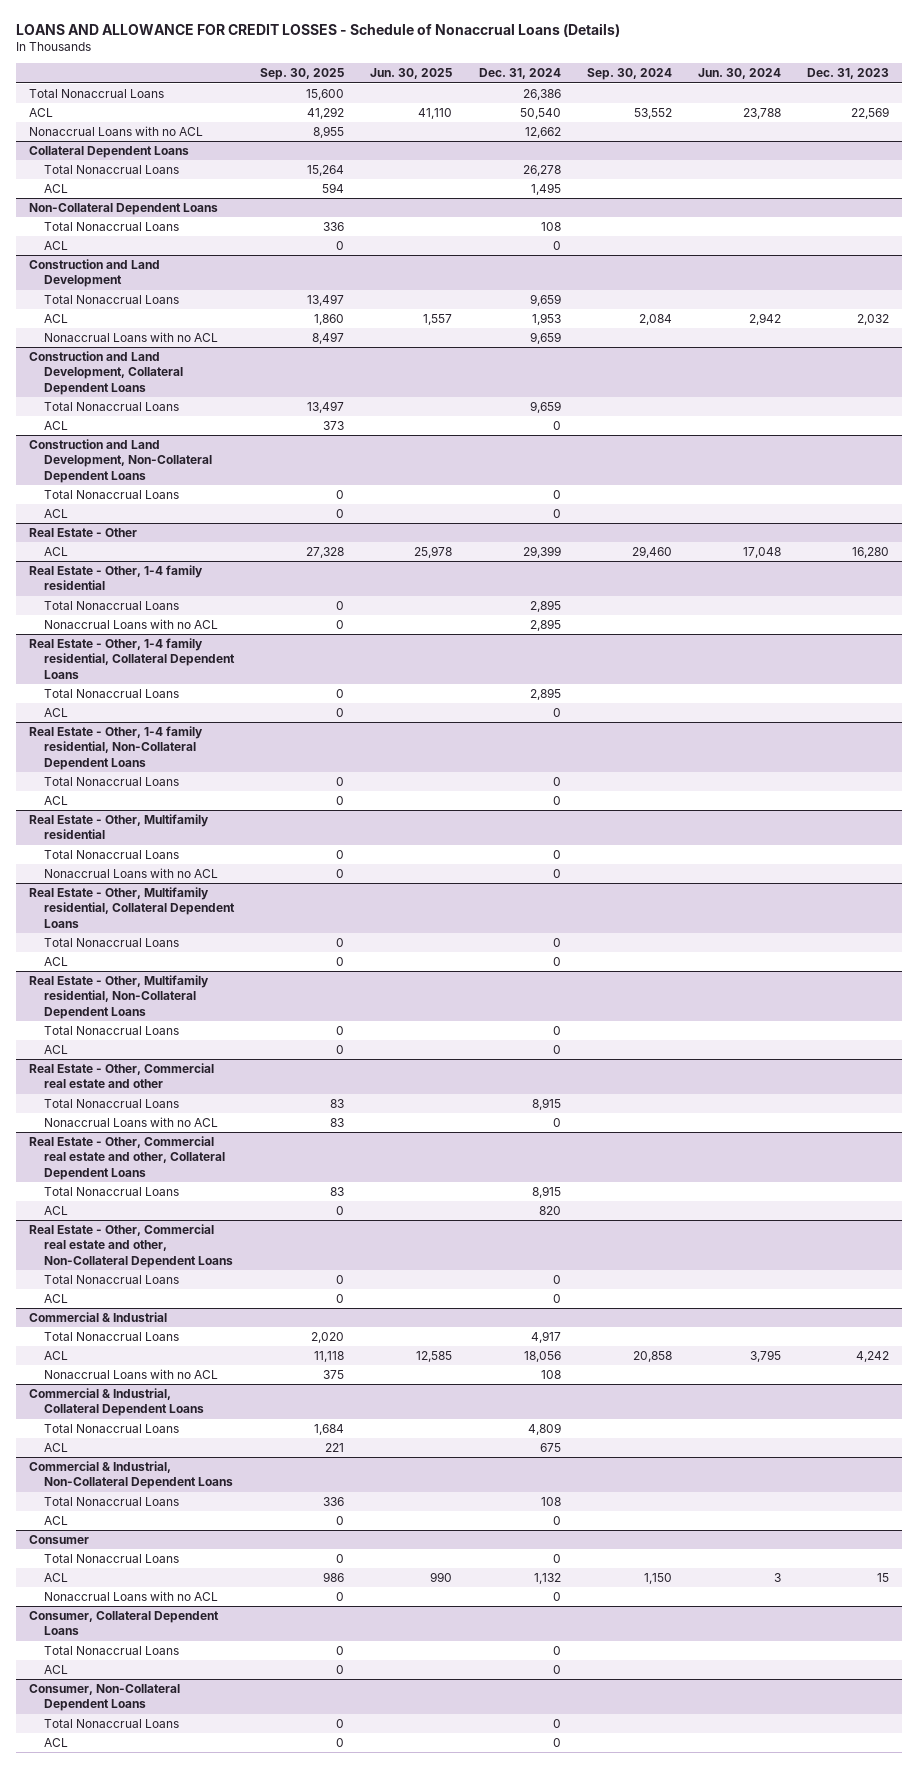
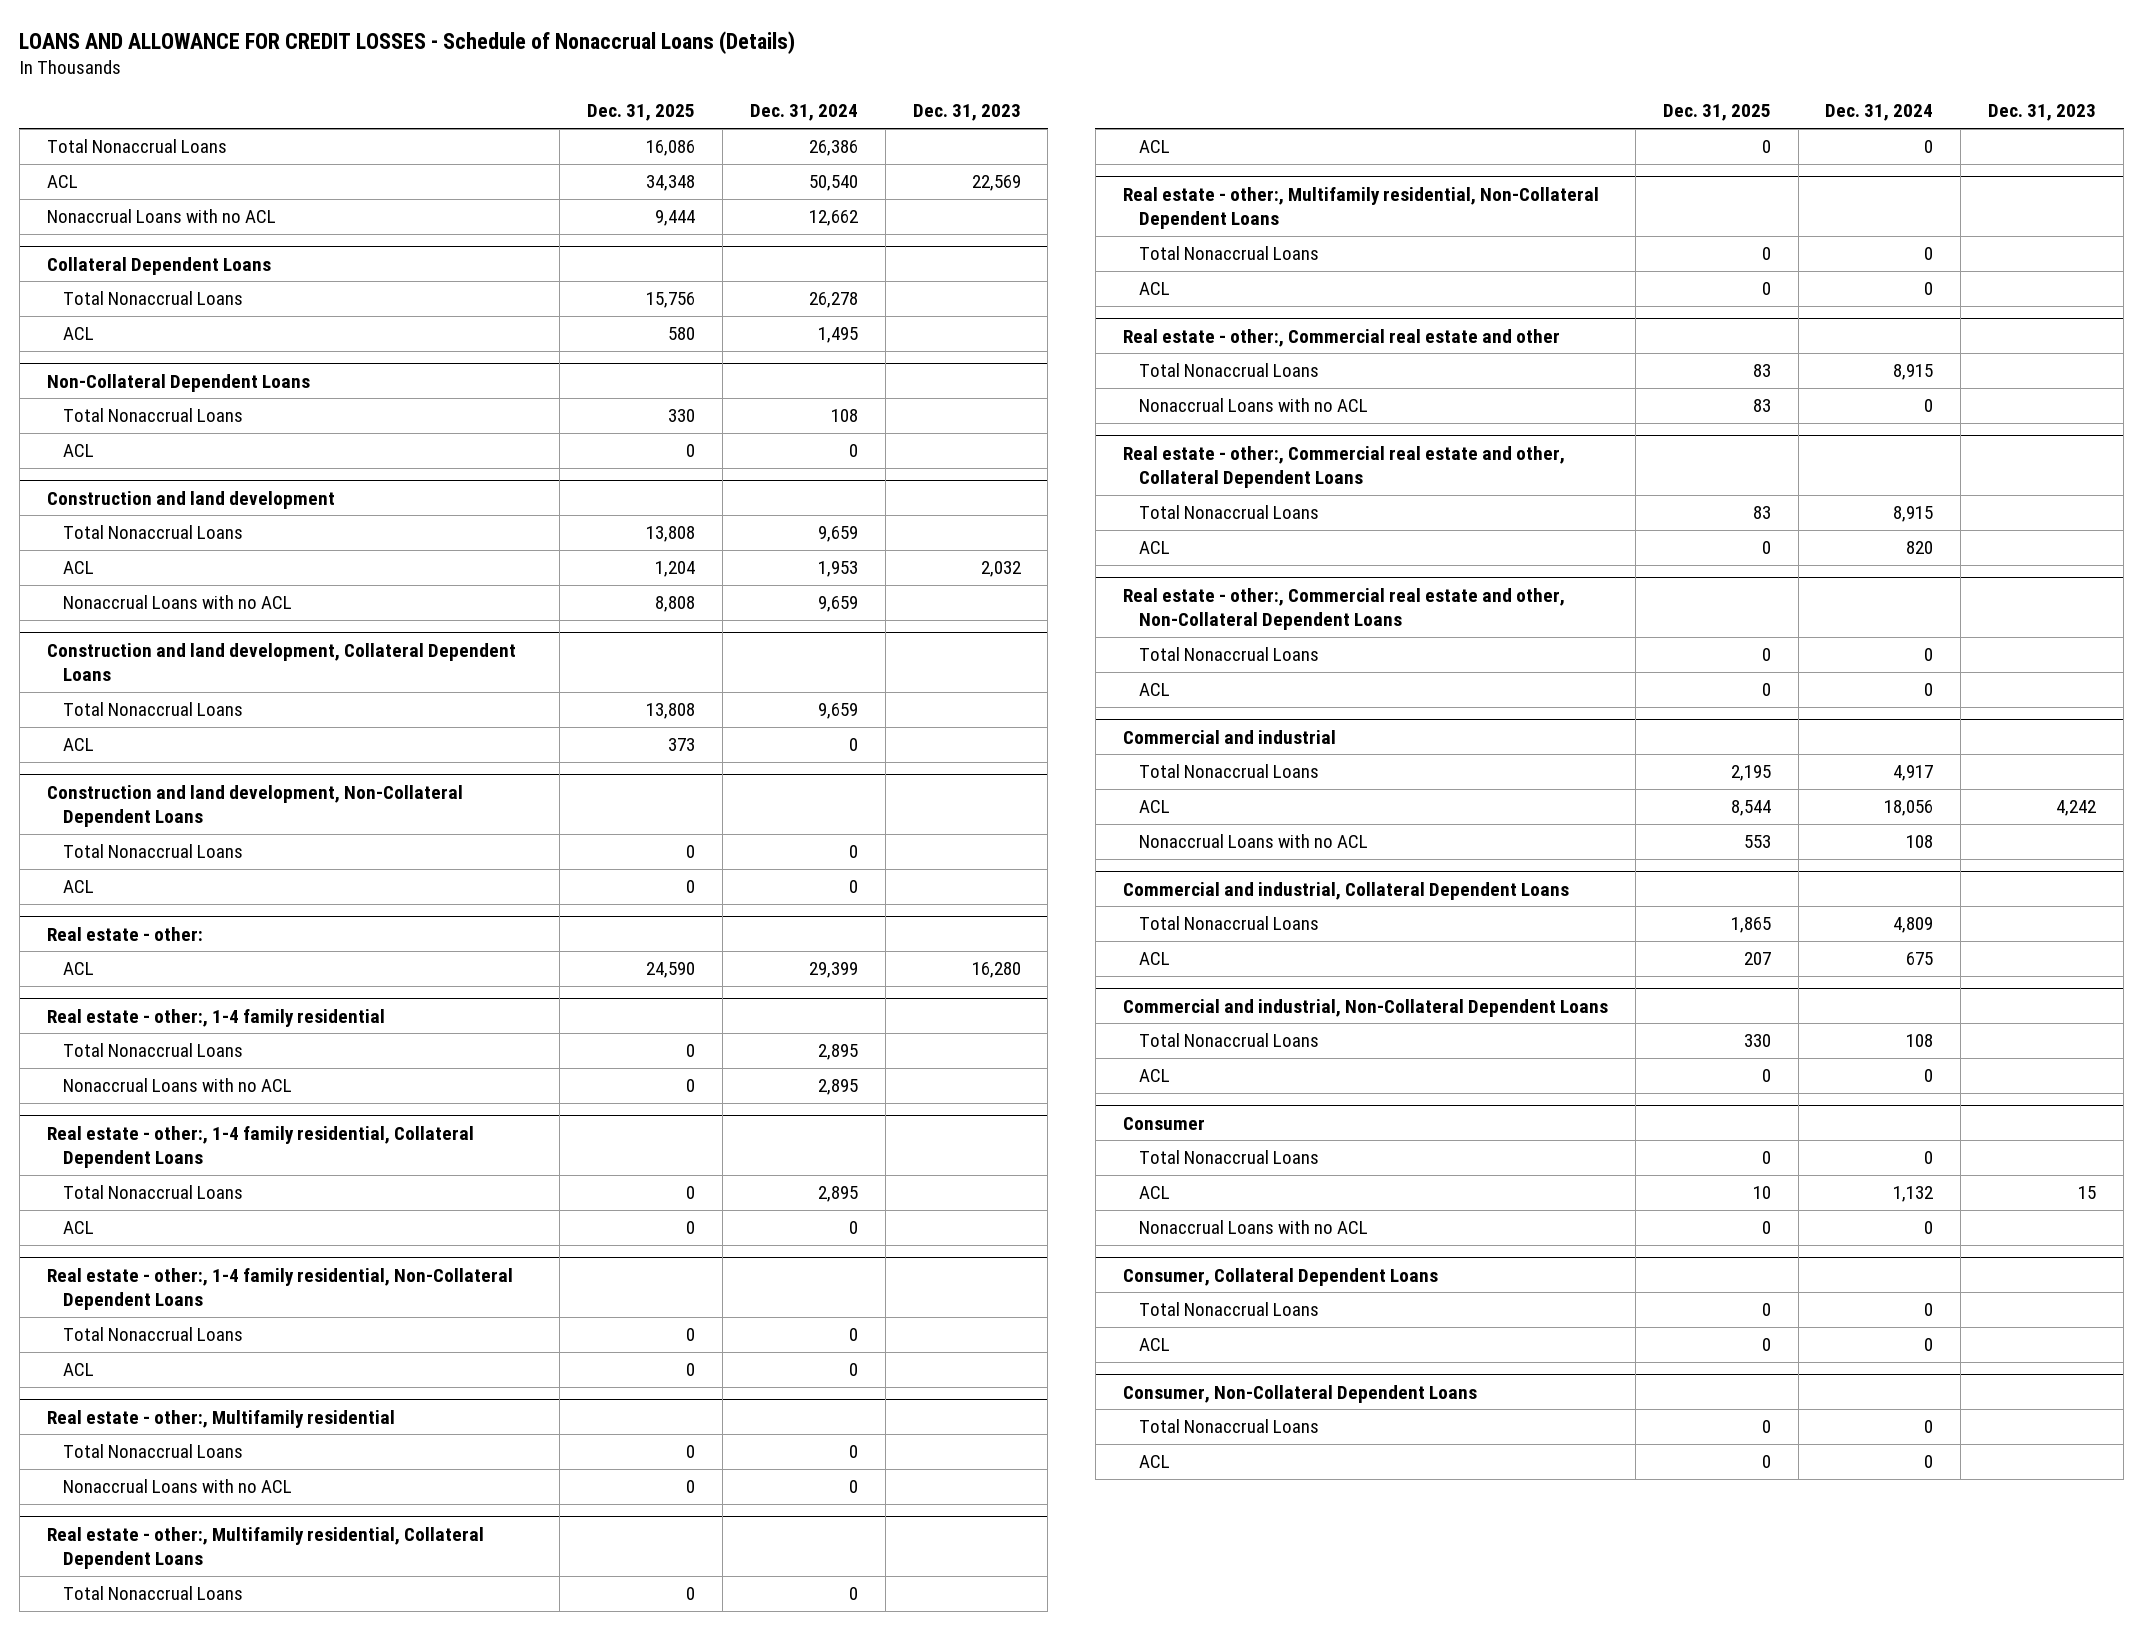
- | Sep. 30, 2025 | Jun. 30, 2025 | Dec. 31, 2024 | Sep. 30, 2024 | Jun. 30, 2024 | Dec. 31, 2023
+ | Dec. 31, 2025 | Dec. 31, 2024 | Dec. 31, 2023
- Construction and Land Development
+ Construction and land development
- Construction and Land Development, Collateral Dependent Loans
+ Construction and land development, Collateral Dependent Loans
- Construction and Land Development, Non-Collateral Dependent Loans
+ Construction and land development, Non-Collateral Dependent Loans
- Real Estate - Other
+ Real estate - other:
- Real Estate - Other, 1-4 family residential
+ Real estate - other:, 1-4 family residential
- Real Estate - Other, 1-4 family residential, Collateral Dependent Loans
+ Real estate - other:, 1-4 family residential, Collateral Dependent Loans
- Real Estate - Other, 1-4 family residential, Non-Collateral Dependent Loans
+ Real estate - other:, 1-4 family residential, Non-Collateral Dependent Loans
- Real Estate - Other, Multifamily residential
+ Real estate - other:, Multifamily residential
- Real Estate - Other, Multifamily residential, Collateral Dependent Loans
+ Real estate - other:, Multifamily residential, Collateral Dependent Loans
- Real Estate - Other, Multifamily residential, Non-Collateral Dependent Loans
+ Real estate - other:, Multifamily residential, Non-Collateral Dependent Loans
- Real Estate - Other, Commercial real estate and other
+ Real estate - other:, Commercial real estate and other
- Real Estate - Other, Commercial real estate and other, Collateral Dependent Loans
+ Real estate - other:, Commercial real estate and other, Collateral Dependent Loans
- Real Estate - Other, Commercial real estate and other, Non-Collateral Dependent Loans
+ Real estate - other:, Commercial real estate and other, Non-Collateral Dependent Loans
- Commercial & Industrial
+ Commercial and industrial
- Commercial & Industrial, Collateral Dependent Loans
+ Commercial and industrial, Collateral Dependent Loans
- Commercial & Industrial, Non-Collateral Dependent Loans
+ Commercial and industrial, Non-Collateral Dependent Loans

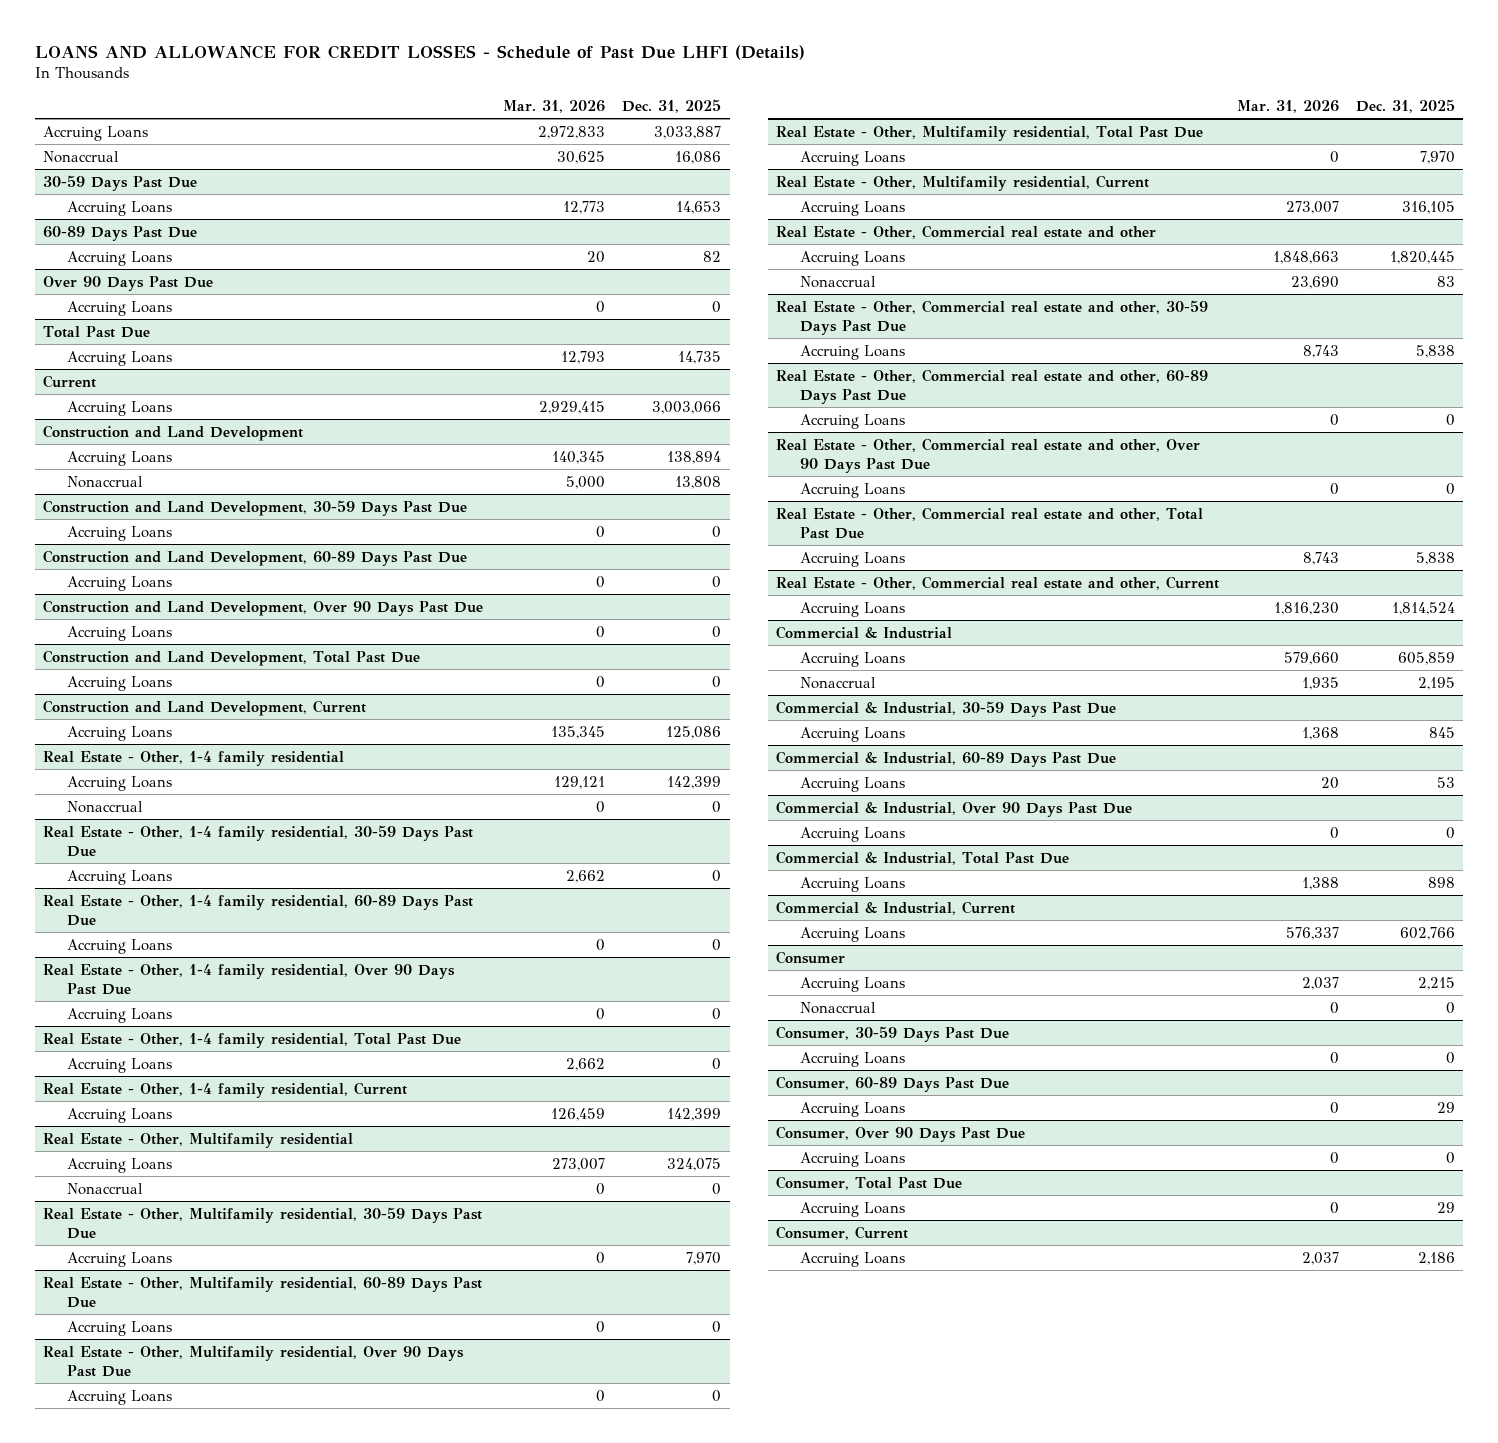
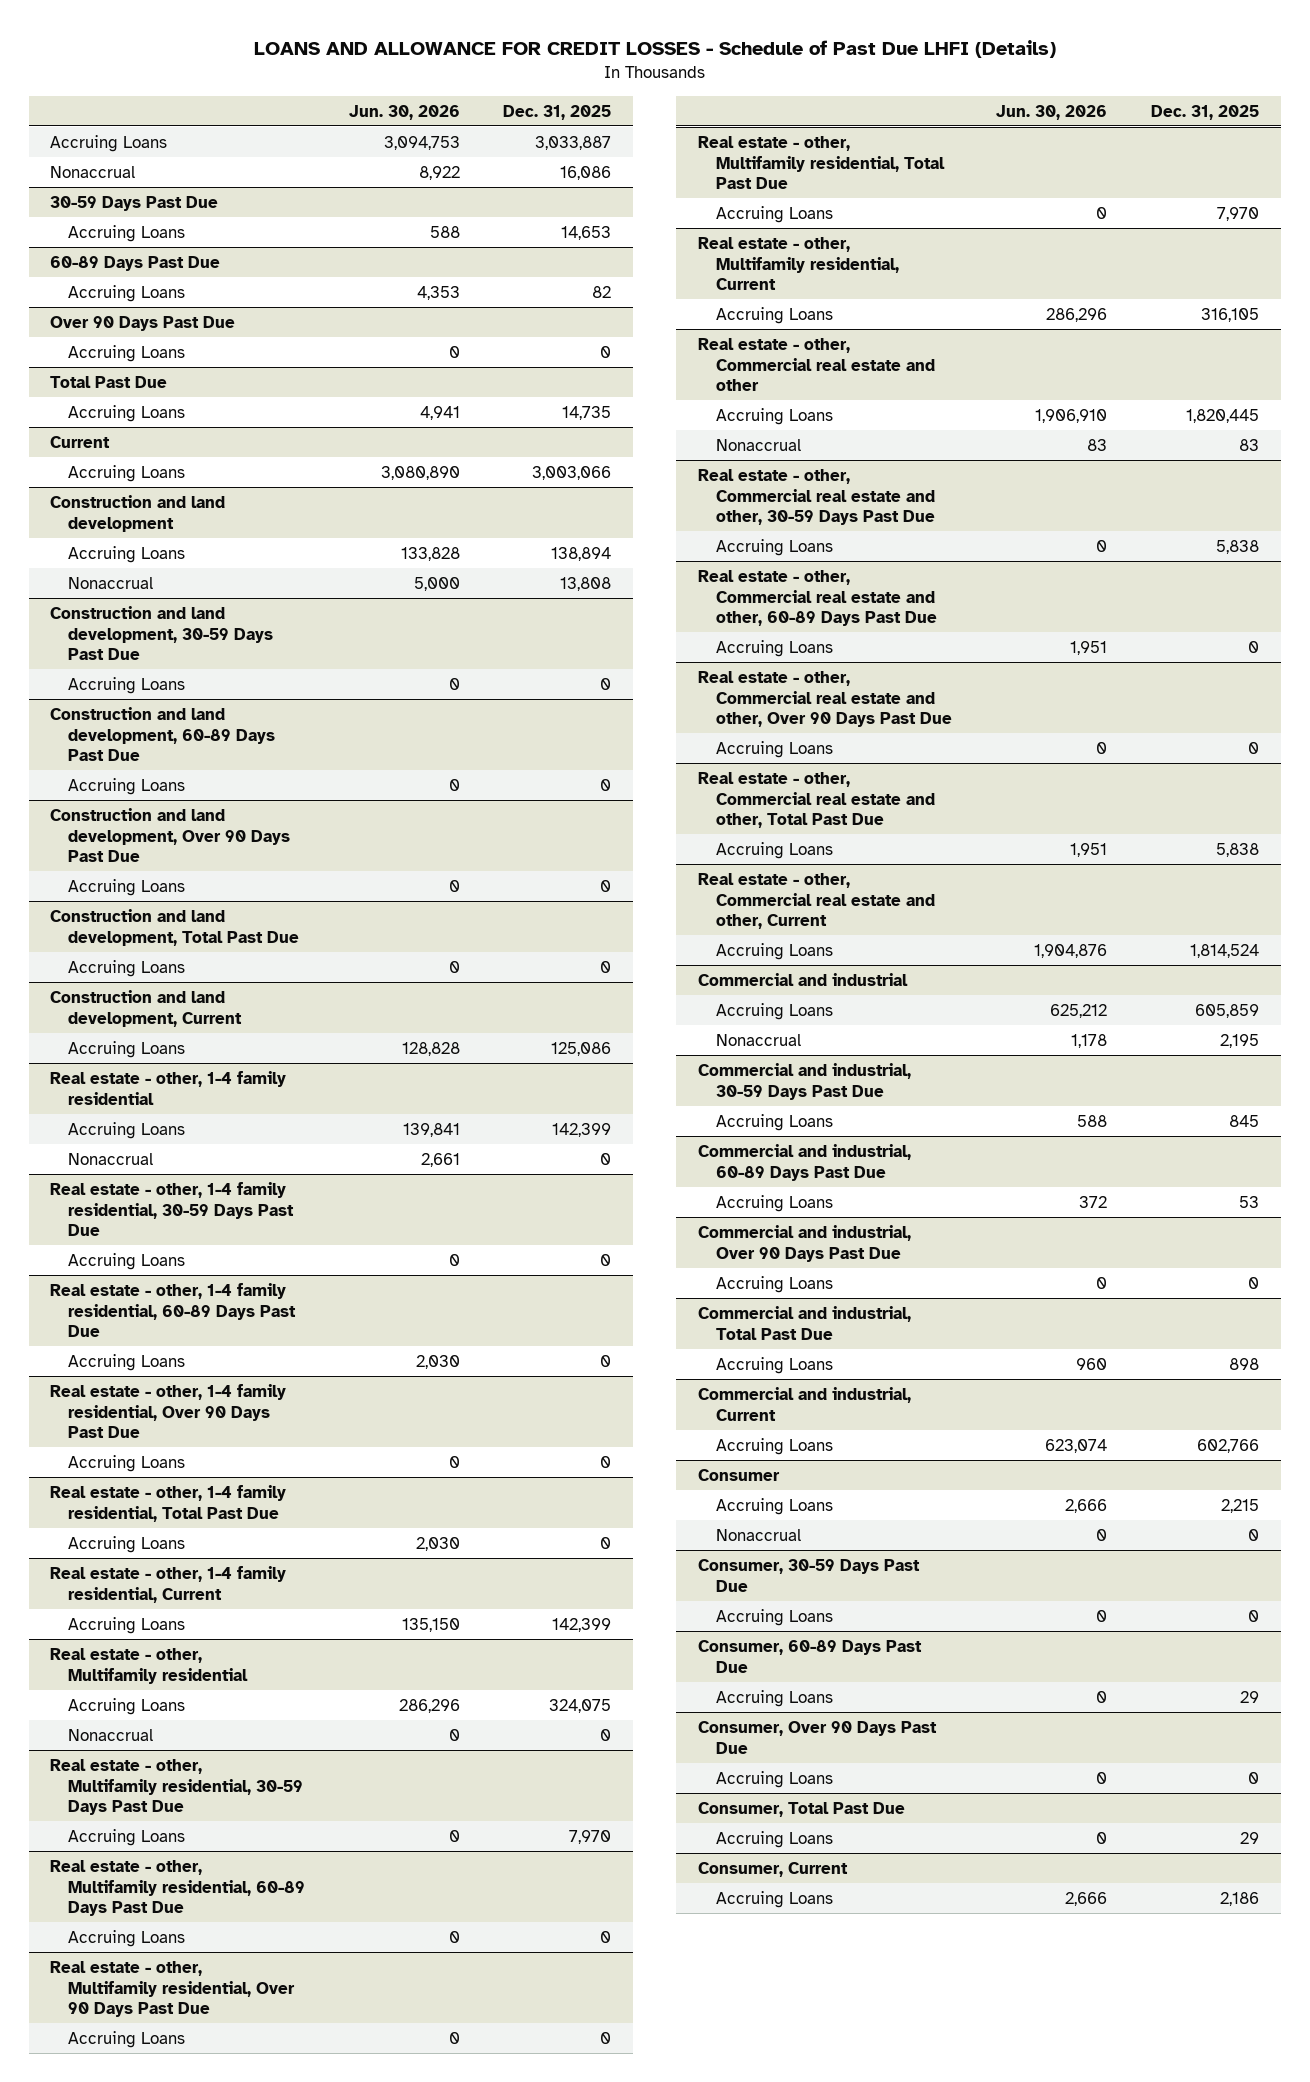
- | Mar. 31, 2026 | Dec. 31, 2025
+ | Jun. 30, 2026 | Dec. 31, 2025
- Construction and Land Development
+ Construction and land development
- Construction and Land Development, 30-59 Days Past Due
+ Construction and land development, 30-59 Days Past Due
- Construction and Land Development, 60-89 Days Past Due
+ Construction and land development, 60-89 Days Past Due
- Construction and Land Development, Over 90 Days Past Due
+ Construction and land development, Over 90 Days Past Due
- Construction and Land Development, Total Past Due
+ Construction and land development, Total Past Due
- Construction and Land Development, Current
+ Construction and land development, Current
- Real Estate - Other, 1-4 family residential
+ Real estate - other, 1-4 family residential
- Real Estate - Other, 1-4 family residential, 30-59 Days Past Due
+ Real estate - other, 1-4 family residential, 30-59 Days Past Due
- Real Estate - Other, 1-4 family residential, 60-89 Days Past Due
+ Real estate - other, 1-4 family residential, 60-89 Days Past Due
- Real Estate - Other, 1-4 family residential, Over 90 Days Past Due
+ Real estate - other, 1-4 family residential, Over 90 Days Past Due
- Real Estate - Other, 1-4 family residential, Total Past Due
+ Real estate - other, 1-4 family residential, Total Past Due
- Real Estate - Other, 1-4 family residential, Current
+ Real estate - other, 1-4 family residential, Current
- Real Estate - Other, Multifamily residential
+ Real estate - other, Multifamily residential
- Real Estate - Other, Multifamily residential, 30-59 Days Past Due
+ Real estate - other, Multifamily residential, 30-59 Days Past Due
- Real Estate - Other, Multifamily residential, 60-89 Days Past Due
+ Real estate - other, Multifamily residential, 60-89 Days Past Due
- Real Estate - Other, Multifamily residential, Over 90 Days Past Due
+ Real estate - other, Multifamily residential, Over 90 Days Past Due
- Real Estate - Other, Multifamily residential, Total Past Due
+ Real estate - other, Multifamily residential, Total Past Due
- Real Estate - Other, Multifamily residential, Current
+ Real estate - other, Multifamily residential, Current
- Real Estate - Other, Commercial real estate and other
+ Real estate - other, Commercial real estate and other
- Real Estate - Other, Commercial real estate and other, 30-59 Days Past Due
+ Real estate - other, Commercial real estate and other, 30-59 Days Past Due
- Real Estate - Other, Commercial real estate and other, 60-89 Days Past Due
+ Real estate - other, Commercial real estate and other, 60-89 Days Past Due
- Real Estate - Other, Commercial real estate and other, Over 90 Days Past Due
+ Real estate - other, Commercial real estate and other, Over 90 Days Past Due
- Real Estate - Other, Commercial real estate and other, Total Past Due
+ Real estate - other, Commercial real estate and other, Total Past Due
- Real Estate - Other, Commercial real estate and other, Current
+ Real estate - other, Commercial real estate and other, Current
- Commercial & Industrial
+ Commercial and industrial
- Commercial & Industrial, 30-59 Days Past Due
+ Commercial and industrial, 30-59 Days Past Due
- Commercial & Industrial, 60-89 Days Past Due
+ Commercial and industrial, 60-89 Days Past Due
- Commercial & Industrial, Over 90 Days Past Due
+ Commercial and industrial, Over 90 Days Past Due
- Commercial & Industrial, Total Past Due
+ Commercial and industrial, Total Past Due
- Commercial & Industrial, Current
+ Commercial and industrial, Current

